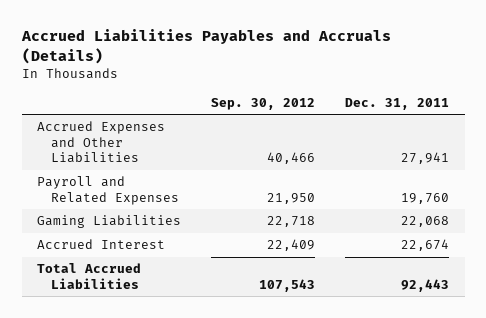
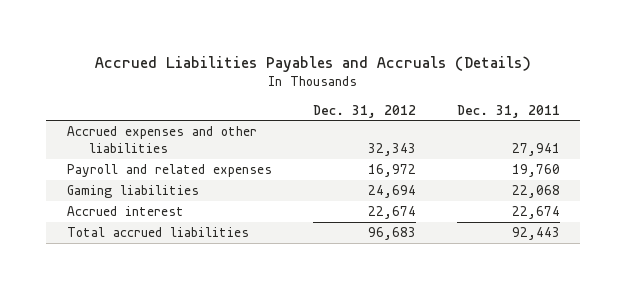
- | Sep. 30, 2012 | Dec. 31, 2011
+ | Dec. 31, 2012 | Dec. 31, 2011
- Accrued Expenses and Other Liabilities | 40,466 | 27,941
- Payroll and Related Expenses | 21,950 | 19,760
- Gaming Liabilities | 22,718 | 22,068
- Accrued Interest | 22,409 | 22,674
- Total Accrued Liabilities | 107,543 | 92,443
+ Accrued expenses and other liabilities | 32,343 | 27,941
+ Payroll and related expenses | 16,972 | 19,760
+ Gaming liabilities | 24,694 | 22,068
+ Accrued interest | 22,674 | 22,674
+ Total accrued liabilities | 96,683 | 92,443

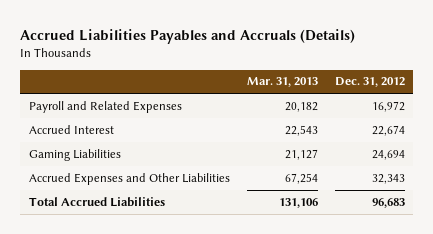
- | Dec. 31, 2012 | Dec. 31, 2011
+ | Mar. 31, 2013 | Dec. 31, 2012
- Accrued expenses and other liabilities | 32,343 | 27,941
- Payroll and related expenses | 16,972 | 19,760
- Gaming liabilities | 24,694 | 22,068
- Accrued interest | 22,674 | 22,674
- Total accrued liabilities | 96,683 | 92,443
+ Payroll and Related Expenses | 20,182 | 16,972
+ Accrued Interest | 22,543 | 22,674
+ Gaming Liabilities | 21,127 | 24,694
+ Accrued Expenses and Other Liabilities | 67,254 | 32,343
+ Total Accrued Liabilities | 131,106 | 96,683

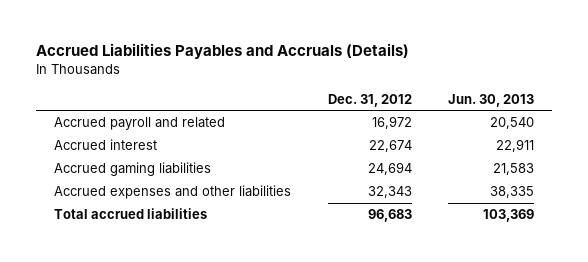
- | Mar. 31, 2013 | Dec. 31, 2012
+ | Dec. 31, 2012 | Jun. 30, 2013
- Payroll and Related Expenses | 20,182 | 16,972
- Accrued Interest | 22,543 | 22,674
- Gaming Liabilities | 21,127 | 24,694
- Accrued Expenses and Other Liabilities | 67,254 | 32,343
- Total Accrued Liabilities | 131,106 | 96,683
+ Accrued payroll and related | 16,972 | 20,540
+ Accrued interest | 22,674 | 22,911
+ Accrued gaming liabilities | 24,694 | 21,583
+ Accrued expenses and other liabilities | 32,343 | 38,335
+ Total accrued liabilities | 96,683 | 103,369

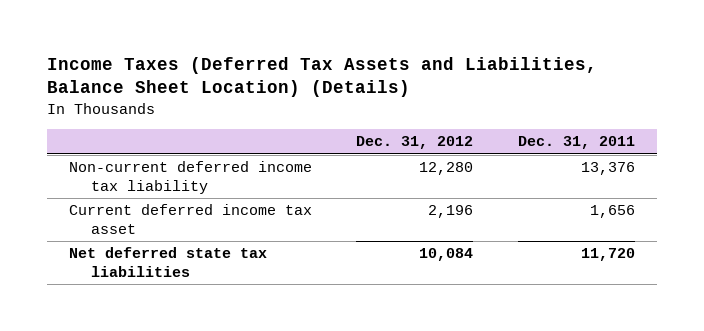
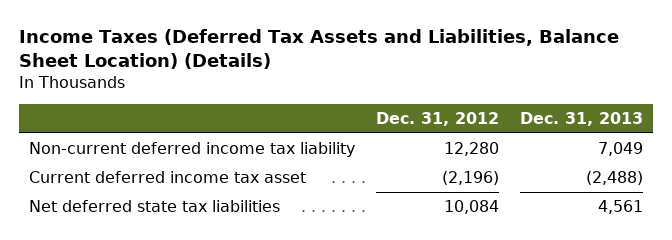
- | Dec. 31, 2012 | Dec. 31, 2011
+ | Dec. 31, 2012 | Dec. 31, 2013
- Current deferred income tax asset | 2,196 | 1,656
+ Current deferred income tax asset | (2,196) | (2,488)

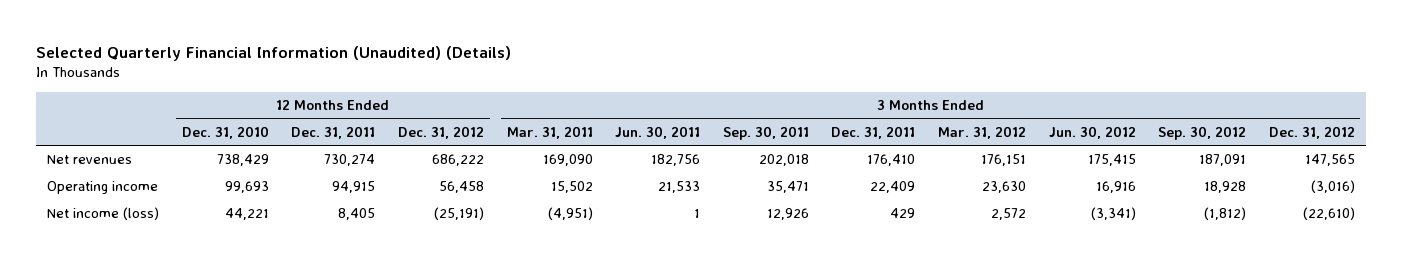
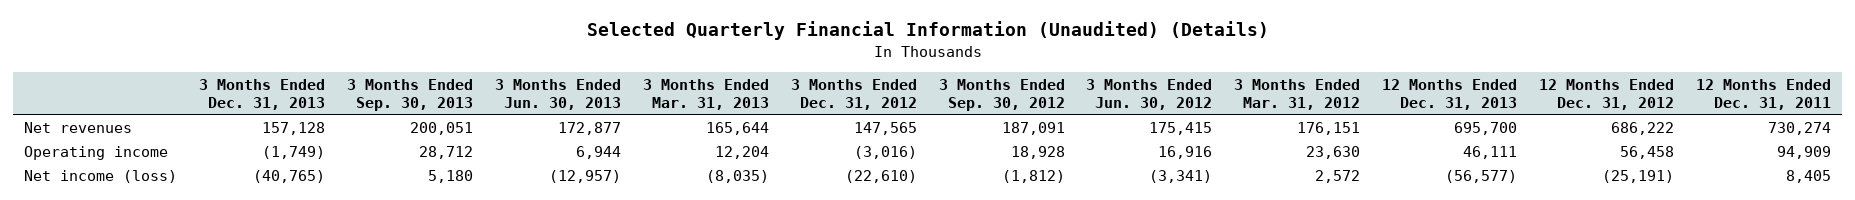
- | 12 Months Ended Dec. 31, 2010 | 12 Months Ended Dec. 31, 2011 | 12 Months Ended Dec. 31, 2012 | 3 Months Ended Mar. 31, 2011 | 3 Months Ended Jun. 30, 2011 | 3 Months Ended Sep. 30, 2011 | 3 Months Ended Dec. 31, 2011 | 3 Months Ended Mar. 31, 2012 | 3 Months Ended Jun. 30, 2012 | 3 Months Ended Sep. 30, 2012 | 3 Months Ended Dec. 31, 2012
+ | 3 Months Ended Dec. 31, 2013 | 3 Months Ended Sep. 30, 2013 | 3 Months Ended Jun. 30, 2013 | 3 Months Ended Mar. 31, 2013 | 3 Months Ended Dec. 31, 2012 | 3 Months Ended Sep. 30, 2012 | 3 Months Ended Jun. 30, 2012 | 3 Months Ended Mar. 31, 2012 | 12 Months Ended Dec. 31, 2013 | 12 Months Ended Dec. 31, 2012 | 12 Months Ended Dec. 31, 2011
- Operating income | 99,693 | 94,915 | 56,458 | 15,502 | 21,533 | 35,471 | 22,409 | 23,630 | 16,916 | 18,928 | (3,016)
+ Operating income | (1,749) | 28,712 | 6,944 | 12,204 | (3,016) | 18,928 | 16,916 | 23,630 | 46,111 | 56,458 | 94,909

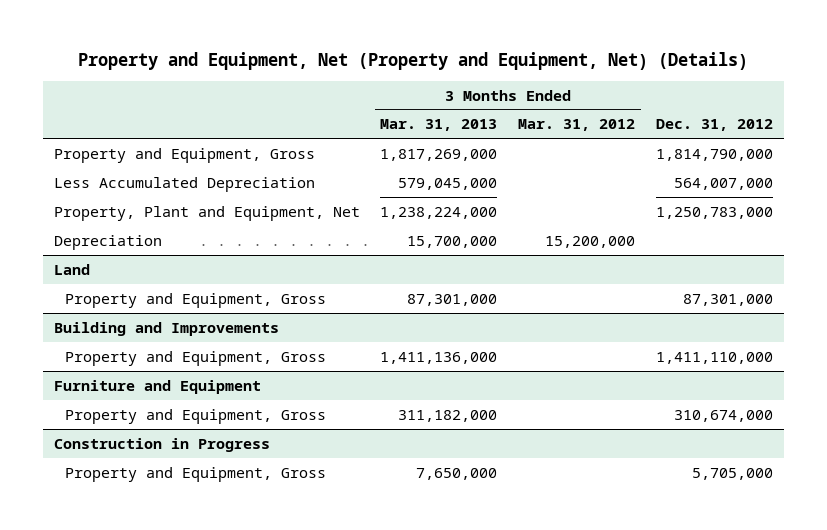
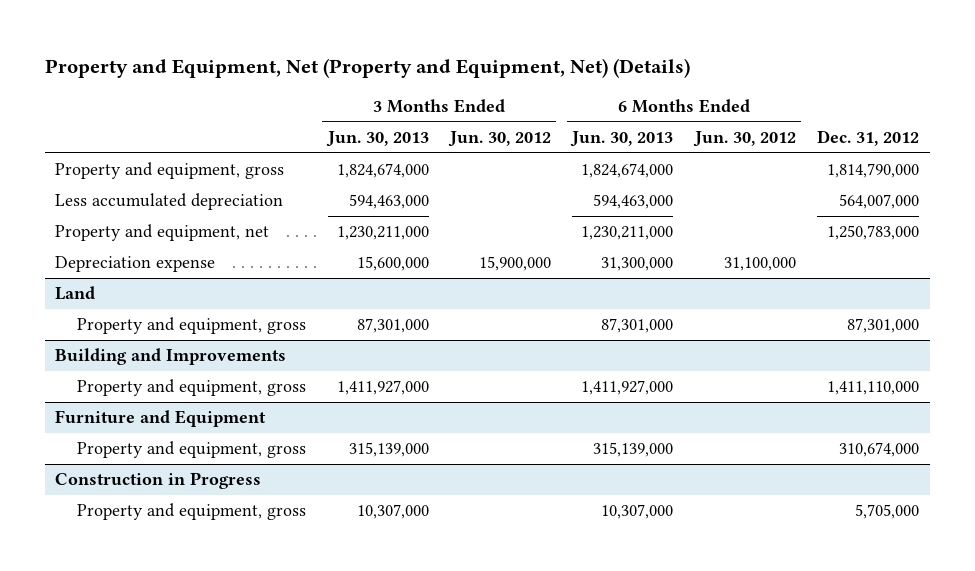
- | 3 Months Ended Mar. 31, 2013 | 3 Months Ended Mar. 31, 2012 | Dec. 31, 2012
+ | 3 Months Ended Jun. 30, 2013 | 3 Months Ended Jun. 30, 2012 | 6 Months Ended Jun. 30, 2013 | 6 Months Ended Jun. 30, 2012 | Dec. 31, 2012
- Property and Equipment, Gross | 1,817,269,000 | | 1,814,790,000
- Less Accumulated Depreciation | 579,045,000 | | 564,007,000
- Property, Plant and Equipment, Net | 1,238,224,000 | | 1,250,783,000
- Depreciation | 15,700,000 | 15,200,000 |
+ Property and equipment, gross | 1,824,674,000 | | 1,824,674,000 | | 1,814,790,000
+ Less accumulated depreciation | 594,463,000 | | 594,463,000 | | 564,007,000
+ Property and equipment, net | 1,230,211,000 | | 1,230,211,000 | | 1,250,783,000
+ Depreciation expense | 15,600,000 | 15,900,000 | 31,300,000 | 31,100,000 |
@ Land
- Property and Equipment, Gross | 87,301,000 | | 87,301,000
+ Property and equipment, gross | 87,301,000 | | 87,301,000 | | 87,301,000
@ Building and Improvements
- Property and Equipment, Gross | 1,411,136,000 | | 1,411,110,000
+ Property and equipment, gross | 1,411,927,000 | | 1,411,927,000 | | 1,411,110,000
@ Furniture and Equipment
- Property and Equipment, Gross | 311,182,000 | | 310,674,000
+ Property and equipment, gross | 315,139,000 | | 315,139,000 | | 310,674,000
@ Construction in Progress
- Property and Equipment, Gross | 7,650,000 | | 5,705,000
+ Property and equipment, gross | 10,307,000 | | 10,307,000 | | 5,705,000

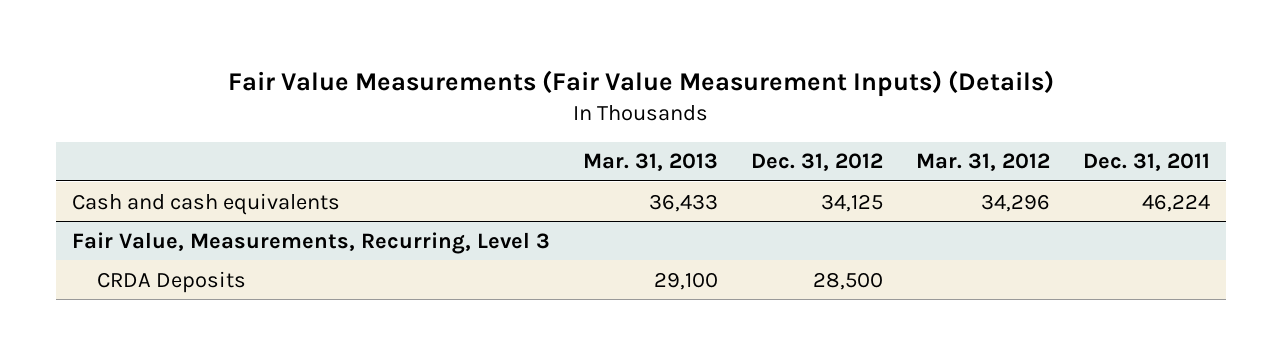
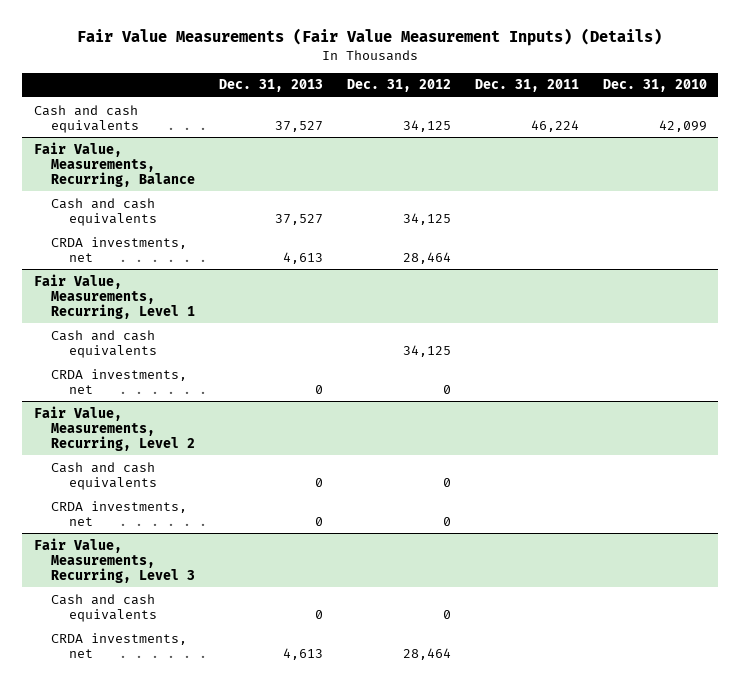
- | Mar. 31, 2013 | Dec. 31, 2012 | Mar. 31, 2012 | Dec. 31, 2011
+ | Dec. 31, 2013 | Dec. 31, 2012 | Dec. 31, 2011 | Dec. 31, 2010
+ Fair Value, Measurements, Recurring, Balance
+ Cash and cash equivalents | 37,527 | 34,125 | |
+ CRDA investments, net | 4,613 | 28,464 | |
+ Fair Value, Measurements, Recurring, Level 1
+ Cash and cash equivalents | | 34,125 | |
+ CRDA investments, net | 0 | 0 | |
+ Fair Value, Measurements, Recurring, Level 2
+ Cash and cash equivalents | 0 | 0 | |
+ CRDA investments, net | 0 | 0 | |
@ Fair Value, Measurements, Recurring, Level 3
- CRDA Deposits | 29,100 | 28,500 | |
+ Cash and cash equivalents | 0 | 0 | |
+ CRDA investments, net | 4,613 | 28,464 | |

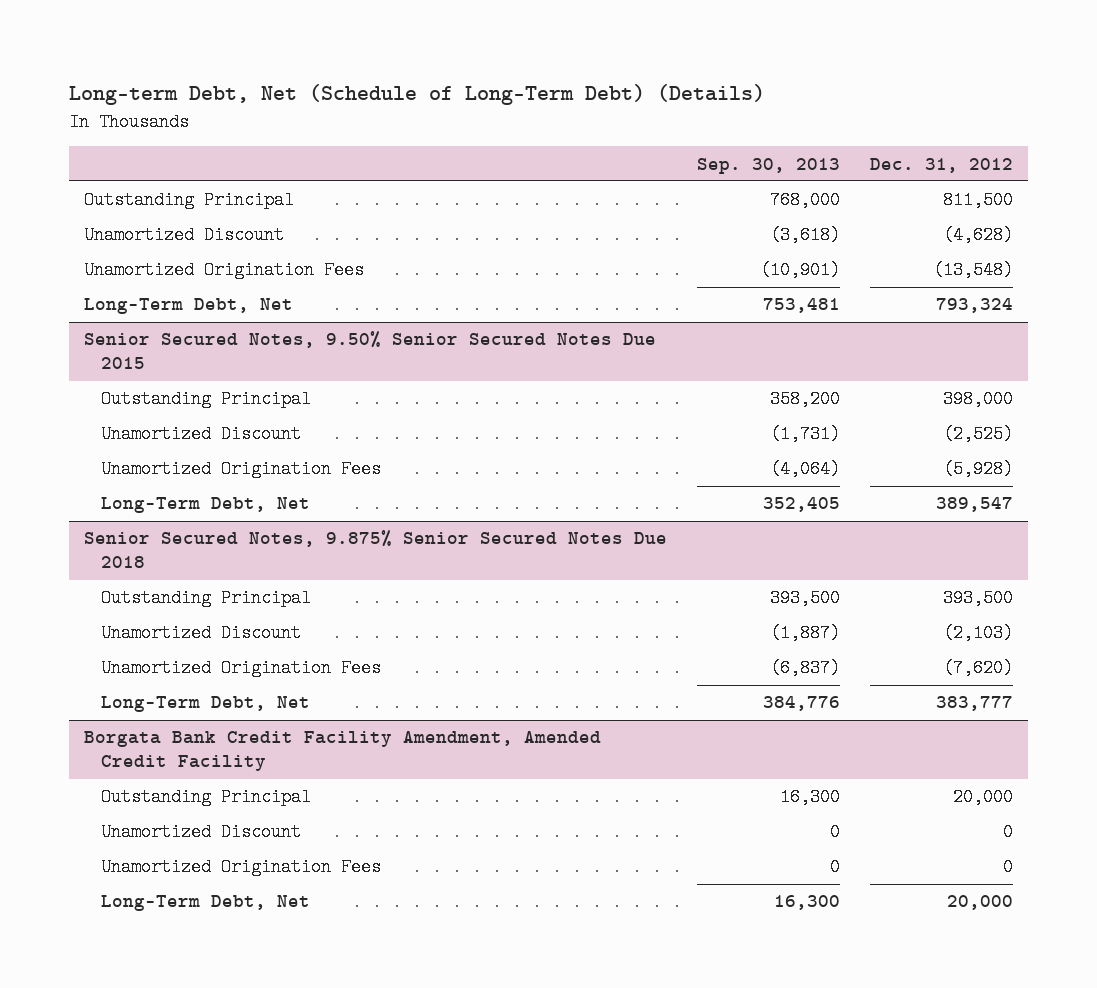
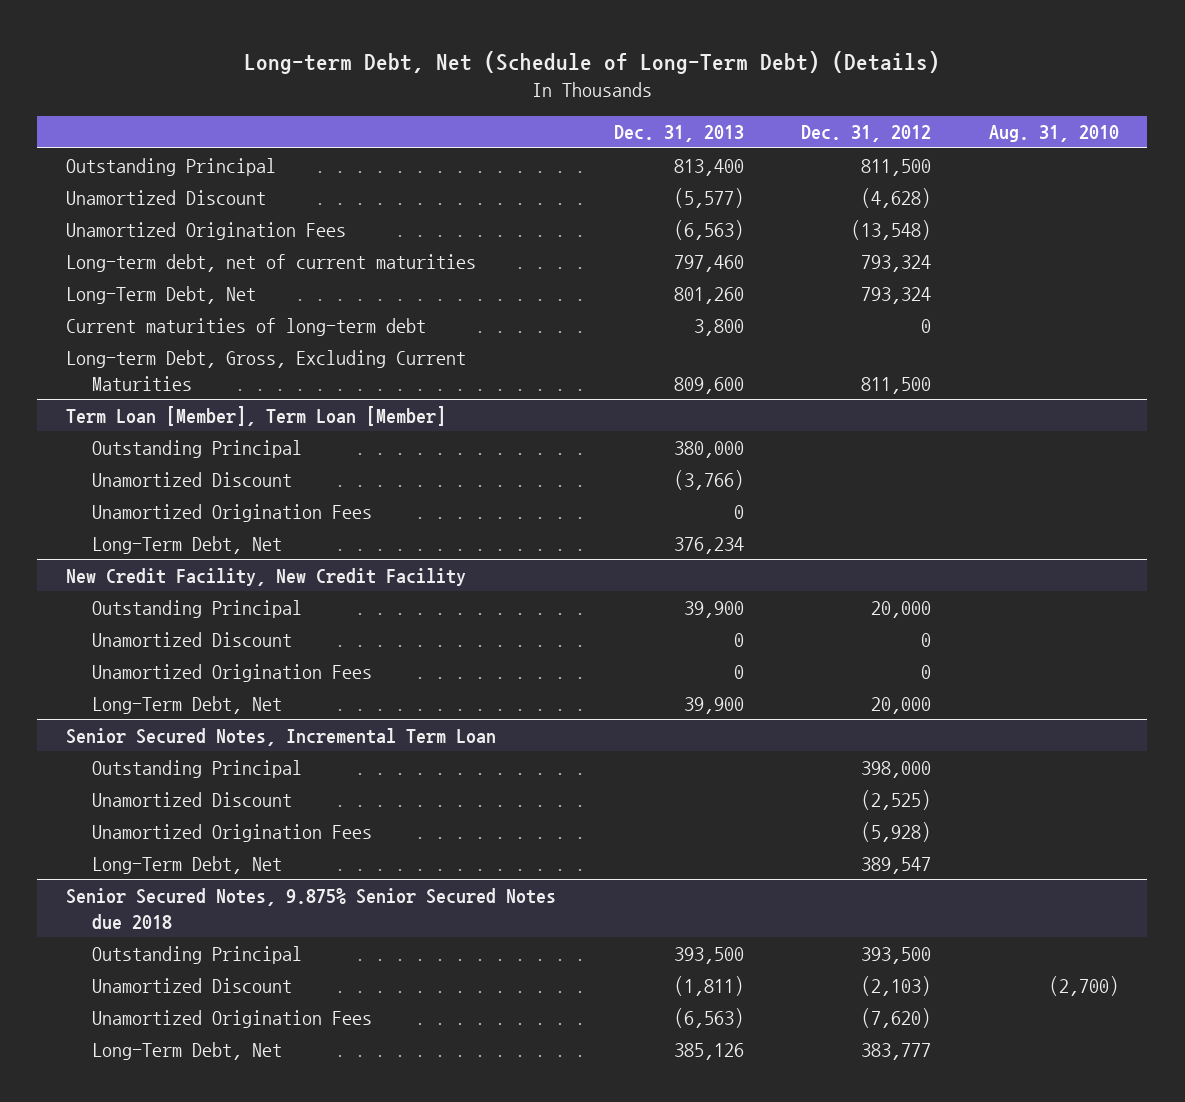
- | Sep. 30, 2013 | Dec. 31, 2012
+ | Dec. 31, 2013 | Dec. 31, 2012 | Aug. 31, 2010
+ Long-term debt, net of current maturities | 797,460 | 793,324 |
- Senior Secured Notes, 9.50% Senior Secured Notes Due 2015
+ Current maturities of long-term debt | 3,800 | 0 |
+ Long-term Debt, Gross, Excluding Current Maturities | 809,600 | 811,500 |
+ Term Loan [Member], Term Loan [Member]
+ Outstanding Principal | 380,000 | |
+ Unamortized Discount | (3,766) | |
+ Unamortized Origination Fees | 0 | |
+ Long-Term Debt, Net | 376,234 | |
+ New Credit Facility, New Credit Facility
+ Outstanding Principal | 39,900 | 20,000 |
+ Unamortized Discount | 0 | 0 |
+ Unamortized Origination Fees | 0 | 0 |
+ Long-Term Debt, Net | 39,900 | 20,000 |
+ Senior Secured Notes, Incremental Term Loan
- Senior Secured Notes, 9.875% Senior Secured Notes Due 2018
+ Senior Secured Notes, 9.875% Senior Secured Notes due 2018
- Borgata Bank Credit Facility Amendment, Amended Credit Facility
- Outstanding Principal | 16,300 | 20,000
- Unamortized Discount | 0 | 0
- Unamortized Origination Fees | 0 | 0
- Long-Term Debt, Net | 16,300 | 20,000

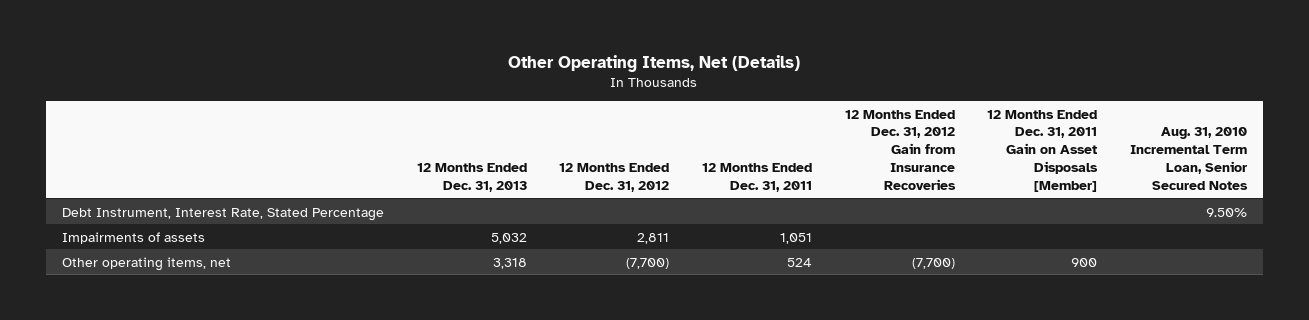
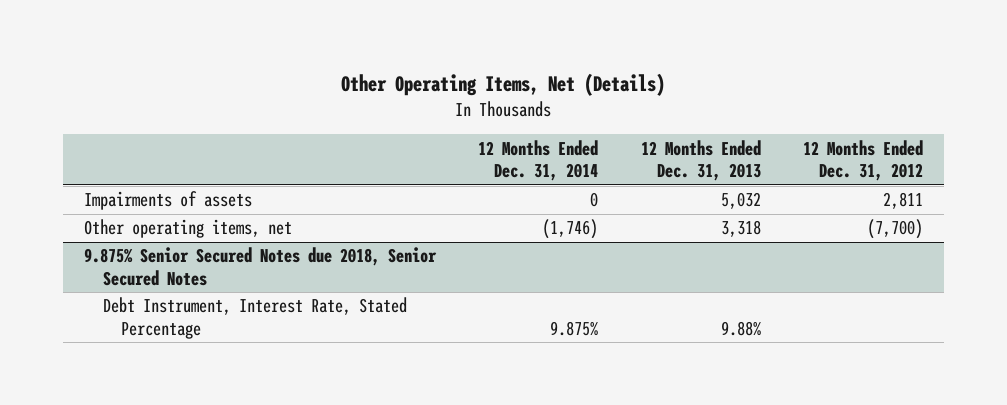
- | 12 Months Ended Dec. 31, 2013 | 12 Months Ended Dec. 31, 2012 | 12 Months Ended Dec. 31, 2011 | 12 Months Ended Dec. 31, 2012 Gain from Insurance Recoveries | 12 Months Ended Dec. 31, 2011 Gain on Asset Disposals [Member] | Aug. 31, 2010 Incremental Term Loan, Senior Secured Notes
+ | 12 Months Ended Dec. 31, 2014 | 12 Months Ended Dec. 31, 2013 | 12 Months Ended Dec. 31, 2012
- Debt Instrument, Interest Rate, Stated Percentage | | | | | | 9.50%
+ 9.875% Senior Secured Notes due 2018, Senior Secured Notes
+ Debt Instrument, Interest Rate, Stated Percentage | 9.875% | 9.88% |

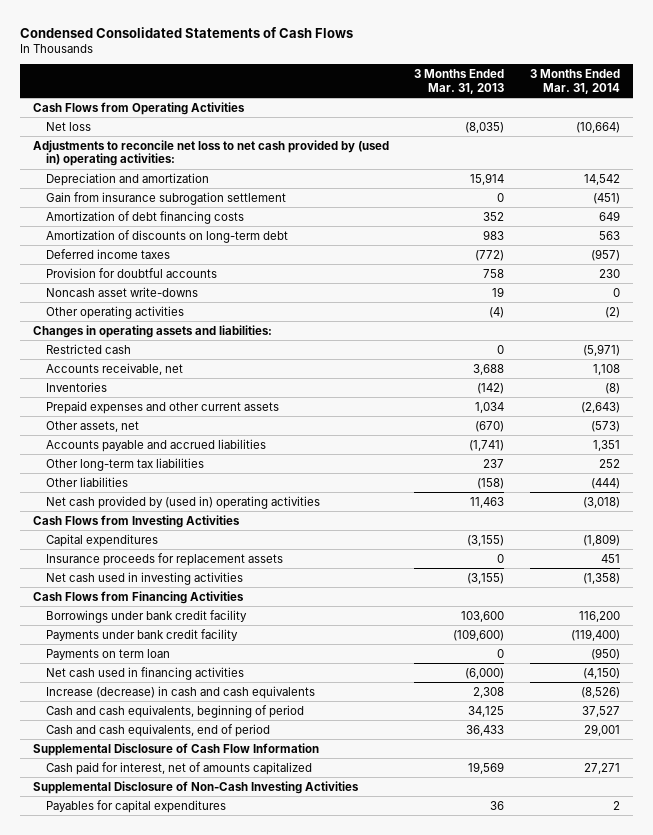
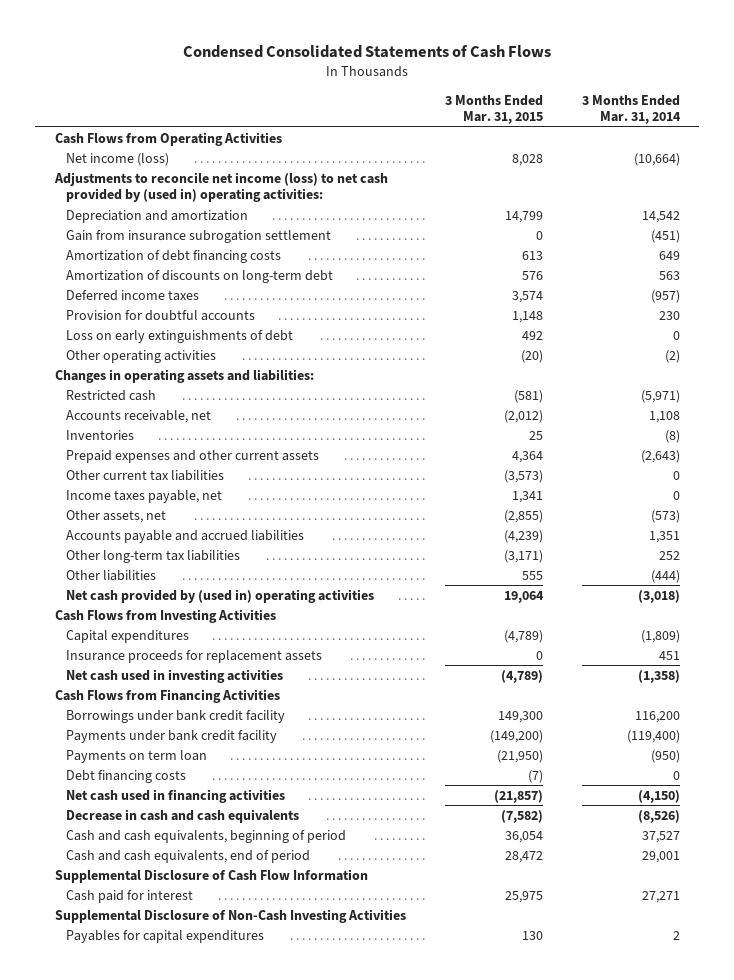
- | 3 Months Ended Mar. 31, 2013 | 3 Months Ended Mar. 31, 2014
+ | 3 Months Ended Mar. 31, 2015 | 3 Months Ended Mar. 31, 2014
- Net loss | (8,035) | (10,664)
- Adjustments to reconcile net loss to net cash provided by (used in) operating activities:
+ Net income (loss) | 8,028 | (10,664)
+ Adjustments to reconcile net income (loss) to net cash provided by (used in) operating activities:
- Noncash asset write-downs | 19 | 0
+ Loss on early extinguishments of debt | 492 | 0
+ Other current tax liabilities | (3,573) | 0
+ Income taxes payable, net | 1,341 | 0
+ Debt financing costs | (7) | 0
- Increase (decrease) in cash and cash equivalents | 2,308 | (8,526)
+ Decrease in cash and cash equivalents | (7,582) | (8,526)
- Cash paid for interest, net of amounts capitalized | 19,569 | 27,271
+ Cash paid for interest | 25,975 | 27,271

